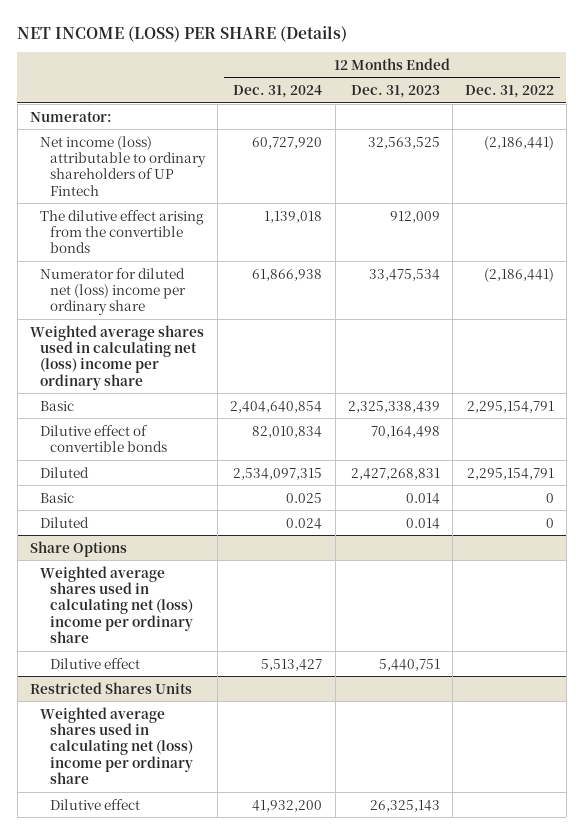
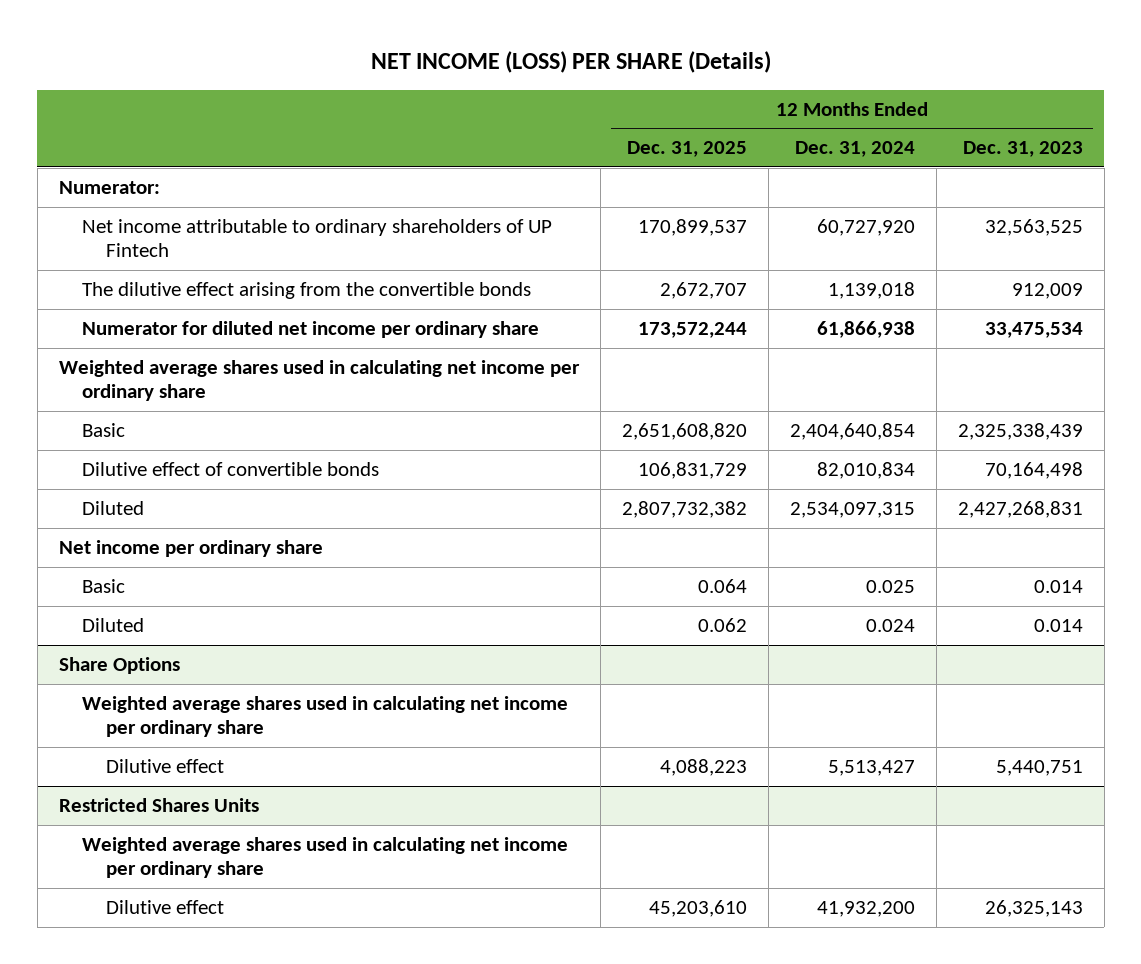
- | 12 Months Ended Dec. 31, 2024 | 12 Months Ended Dec. 31, 2023 | 12 Months Ended Dec. 31, 2022
+ | 12 Months Ended Dec. 31, 2025 | 12 Months Ended Dec. 31, 2024 | 12 Months Ended Dec. 31, 2023
- Net income (loss) attributable to ordinary shareholders of UP Fintech | 60,727,920 | 32,563,525 | (2,186,441)
+ Net income attributable to ordinary shareholders of UP Fintech | 170,899,537 | 60,727,920 | 32,563,525
- Numerator for diluted net (loss) income per ordinary share | 61,866,938 | 33,475,534 | (2,186,441)
- Weighted average shares used in calculating net (loss) income per ordinary share
+ Numerator for diluted net income per ordinary share | 173,572,244 | 61,866,938 | 33,475,534
+ Weighted average shares used in calculating net income per ordinary share
+ Net income per ordinary share
@ Share Options
- Weighted average shares used in calculating net (loss) income per ordinary share
+ Weighted average shares used in calculating net income per ordinary share
@ Restricted Shares Units
- Weighted average shares used in calculating net (loss) income per ordinary share
+ Weighted average shares used in calculating net income per ordinary share

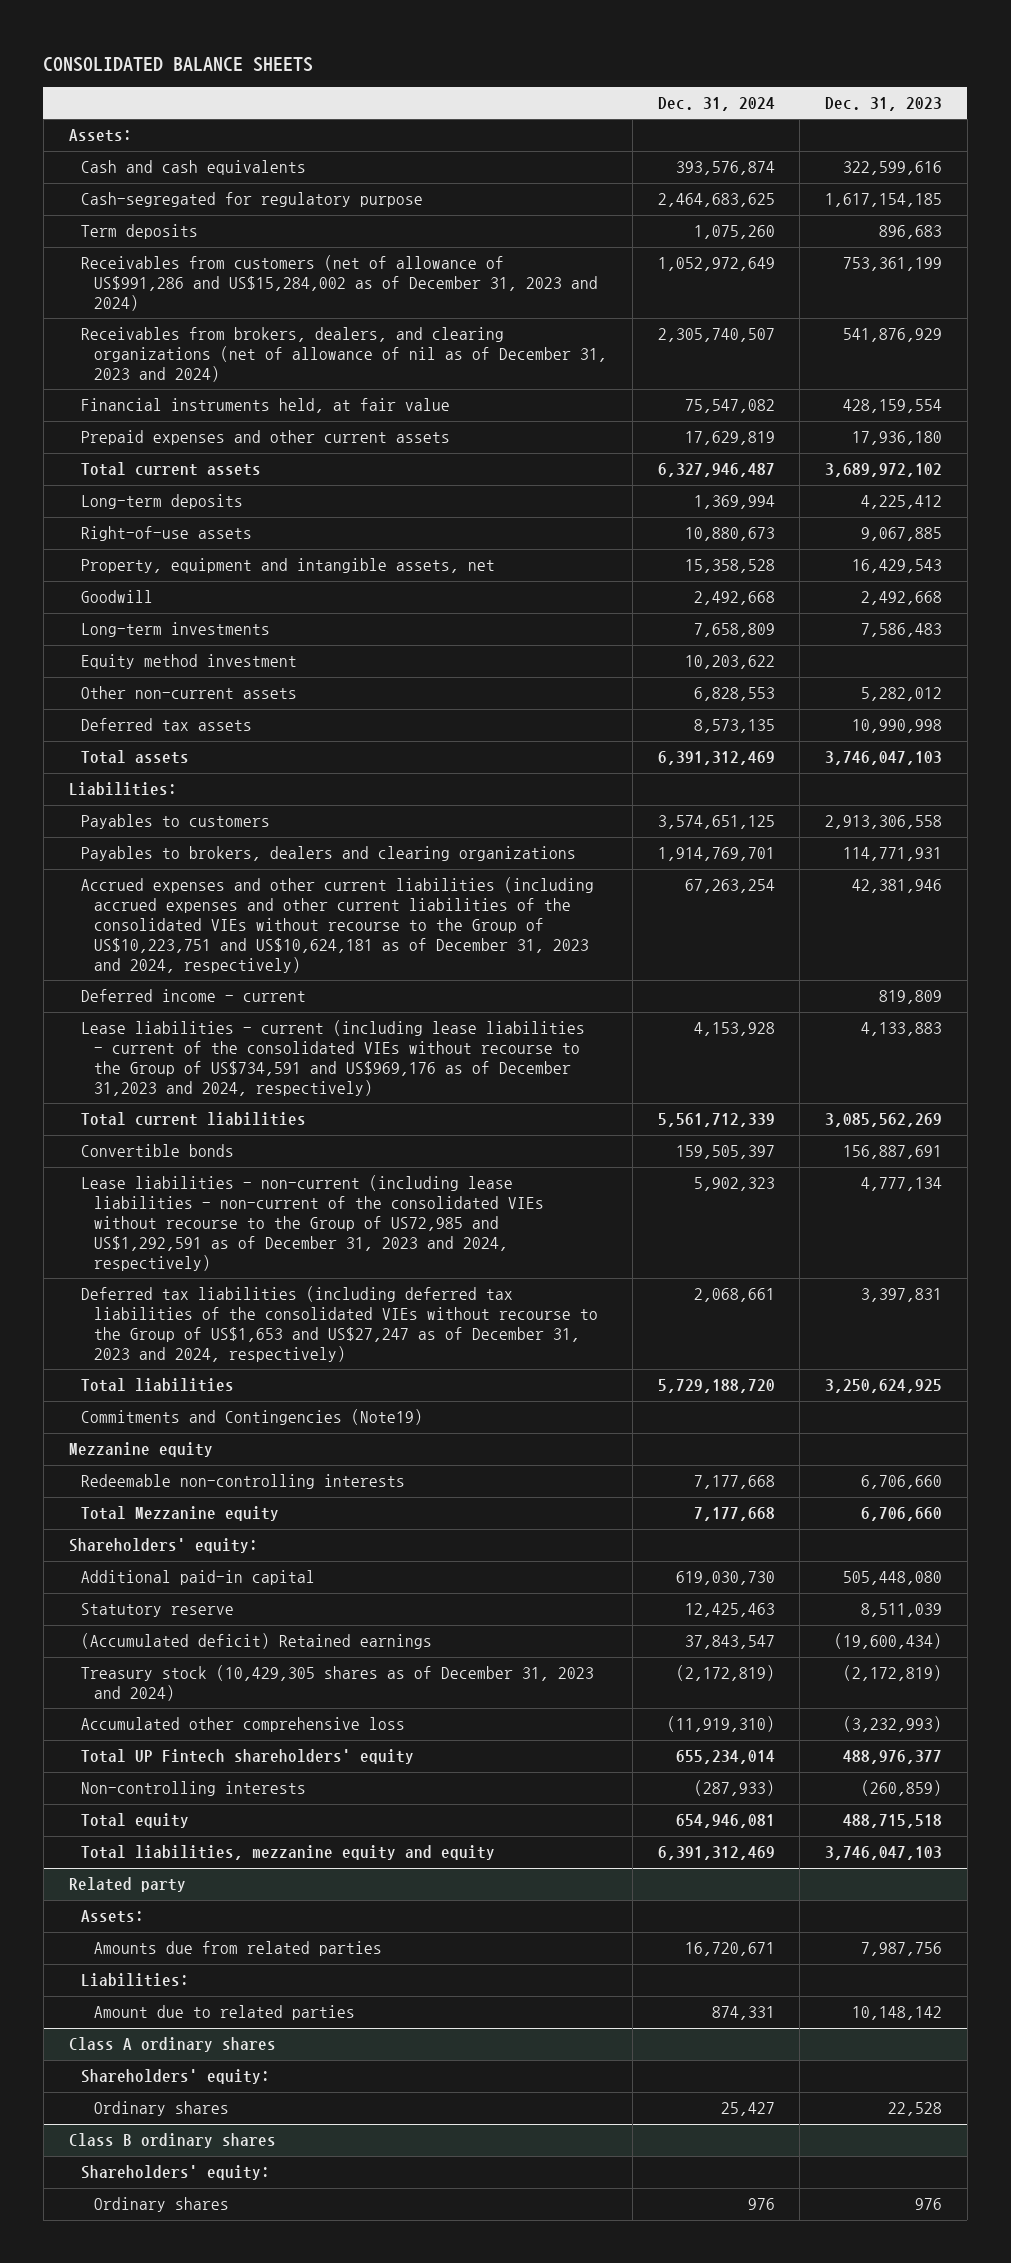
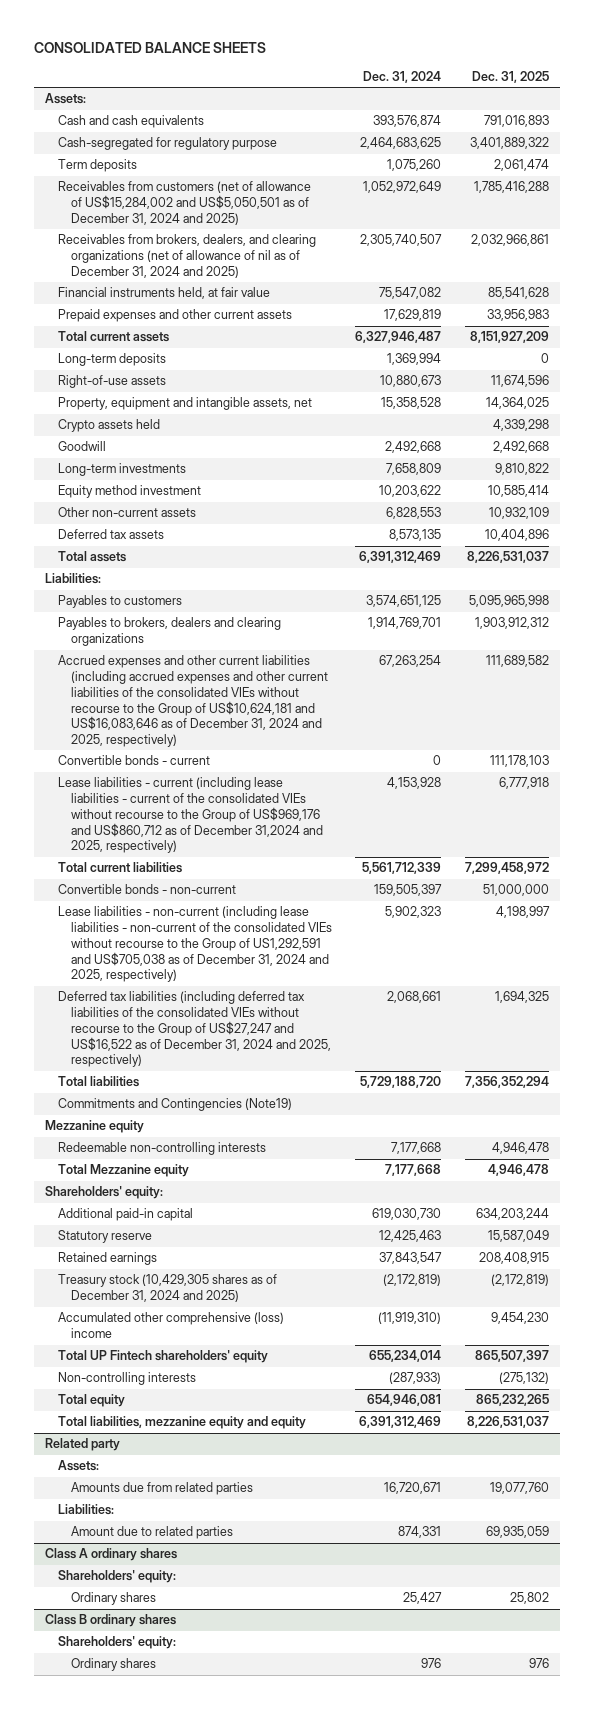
- | Dec. 31, 2024 | Dec. 31, 2023
+ | Dec. 31, 2024 | Dec. 31, 2025
- Receivables from customers (net of allowance of US$991,286 and US$15,284,002 as of December 31, 2023 and 2024) | 1,052,972,649 | 753,361,199
- Receivables from brokers, dealers, and clearing organizations (net of allowance of nil as of December 31, 2023 and 2024) | 2,305,740,507 | 541,876,929
+ Receivables from customers (net of allowance of US$15,284,002 and US$5,050,501 as of December 31, 2024 and 2025) | 1,052,972,649 | 1,785,416,288
+ Receivables from brokers, dealers, and clearing organizations (net of allowance of nil as of December 31, 2024 and 2025) | 2,305,740,507 | 2,032,966,861
+ Crypto assets held | | 4,339,298
- Accrued expenses and other current liabilities (including accrued expenses and other current liabilities of the consolidated VIEs without recourse to the Group of US$10,223,751 and US$10,624,181 as of December 31, 2023 and 2024, respectively) | 67,263,254 | 42,381,946
- Deferred income - current | | 819,809
- Lease liabilities - current (including lease liabilities - current of the consolidated VIEs without recourse to the Group of US$734,591 and US$969,176 as of December 31,2023 and 2024, respectively) | 4,153,928 | 4,133,883
+ Accrued expenses and other current liabilities (including accrued expenses and other current liabilities of the consolidated VIEs without recourse to the Group of US$10,624,181 and US$16,083,646 as of December 31, 2024 and 2025, respectively) | 67,263,254 | 111,689,582
+ Convertible bonds - current | 0 | 111,178,103
+ Lease liabilities - current (including lease liabilities - current of the consolidated VIEs without recourse to the Group of US$969,176 and US$860,712 as of December 31,2024 and 2025, respectively) | 4,153,928 | 6,777,918
- Convertible bonds | 159,505,397 | 156,887,691
- Lease liabilities - non-current (including lease liabilities - non-current of the consolidated VIEs without recourse to the Group of US72,985 and US$1,292,591 as of December 31, 2023 and 2024, respectively) | 5,902,323 | 4,777,134
- Deferred tax liabilities (including deferred tax liabilities of the consolidated VIEs without recourse to the Group of US$1,653 and US$27,247 as of December 31, 2023 and 2024, respectively) | 2,068,661 | 3,397,831
+ Convertible bonds - non-current | 159,505,397 | 51,000,000
+ Lease liabilities - non-current (including lease liabilities - non-current of the consolidated VIEs without recourse to the Group of US1,292,591 and US$705,038 as of December 31, 2024 and 2025, respectively) | 5,902,323 | 4,198,997
+ Deferred tax liabilities (including deferred tax liabilities of the consolidated VIEs without recourse to the Group of US$27,247 and US$16,522 as of December 31, 2024 and 2025, respectively) | 2,068,661 | 1,694,325
- (Accumulated deficit) Retained earnings | 37,843,547 | (19,600,434)
- Treasury stock (10,429,305 shares as of December 31, 2023 and 2024) | (2,172,819) | (2,172,819)
- Accumulated other comprehensive loss | (11,919,310) | (3,232,993)
+ Retained earnings | 37,843,547 | 208,408,915
+ Treasury stock (10,429,305 shares as of December 31, 2024 and 2025) | (2,172,819) | (2,172,819)
+ Accumulated other comprehensive (loss) income | (11,919,310) | 9,454,230

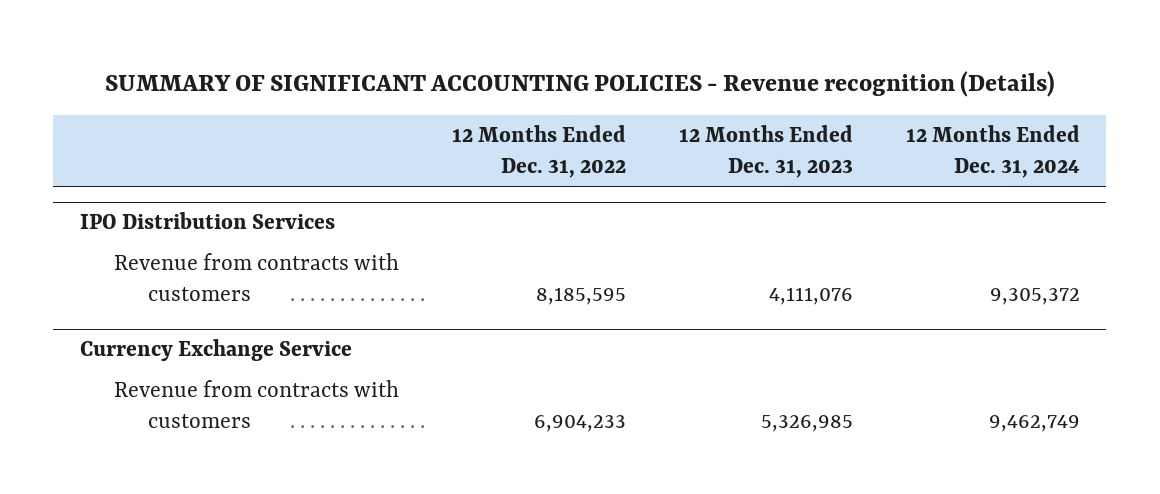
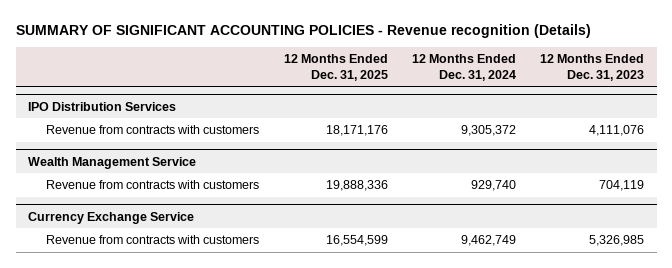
- | 12 Months Ended Dec. 31, 2022 | 12 Months Ended Dec. 31, 2023 | 12 Months Ended Dec. 31, 2024
+ | 12 Months Ended Dec. 31, 2025 | 12 Months Ended Dec. 31, 2024 | 12 Months Ended Dec. 31, 2023
+ Wealth Management Service
+ Revenue from contracts with customers | 19,888,336 | 929,740 | 704,119

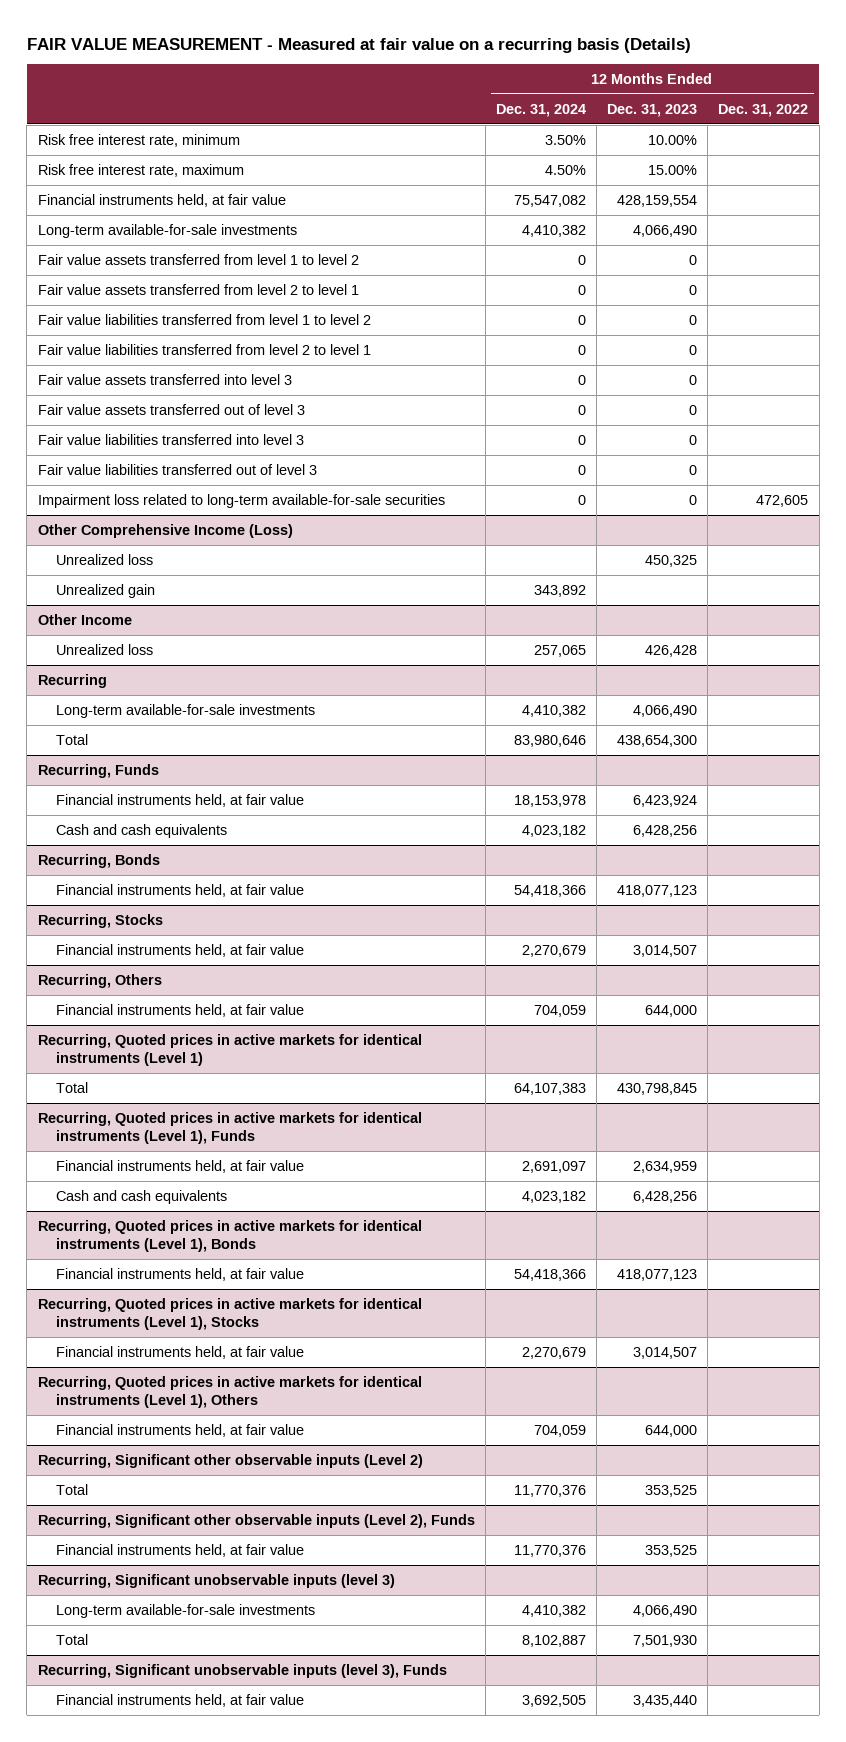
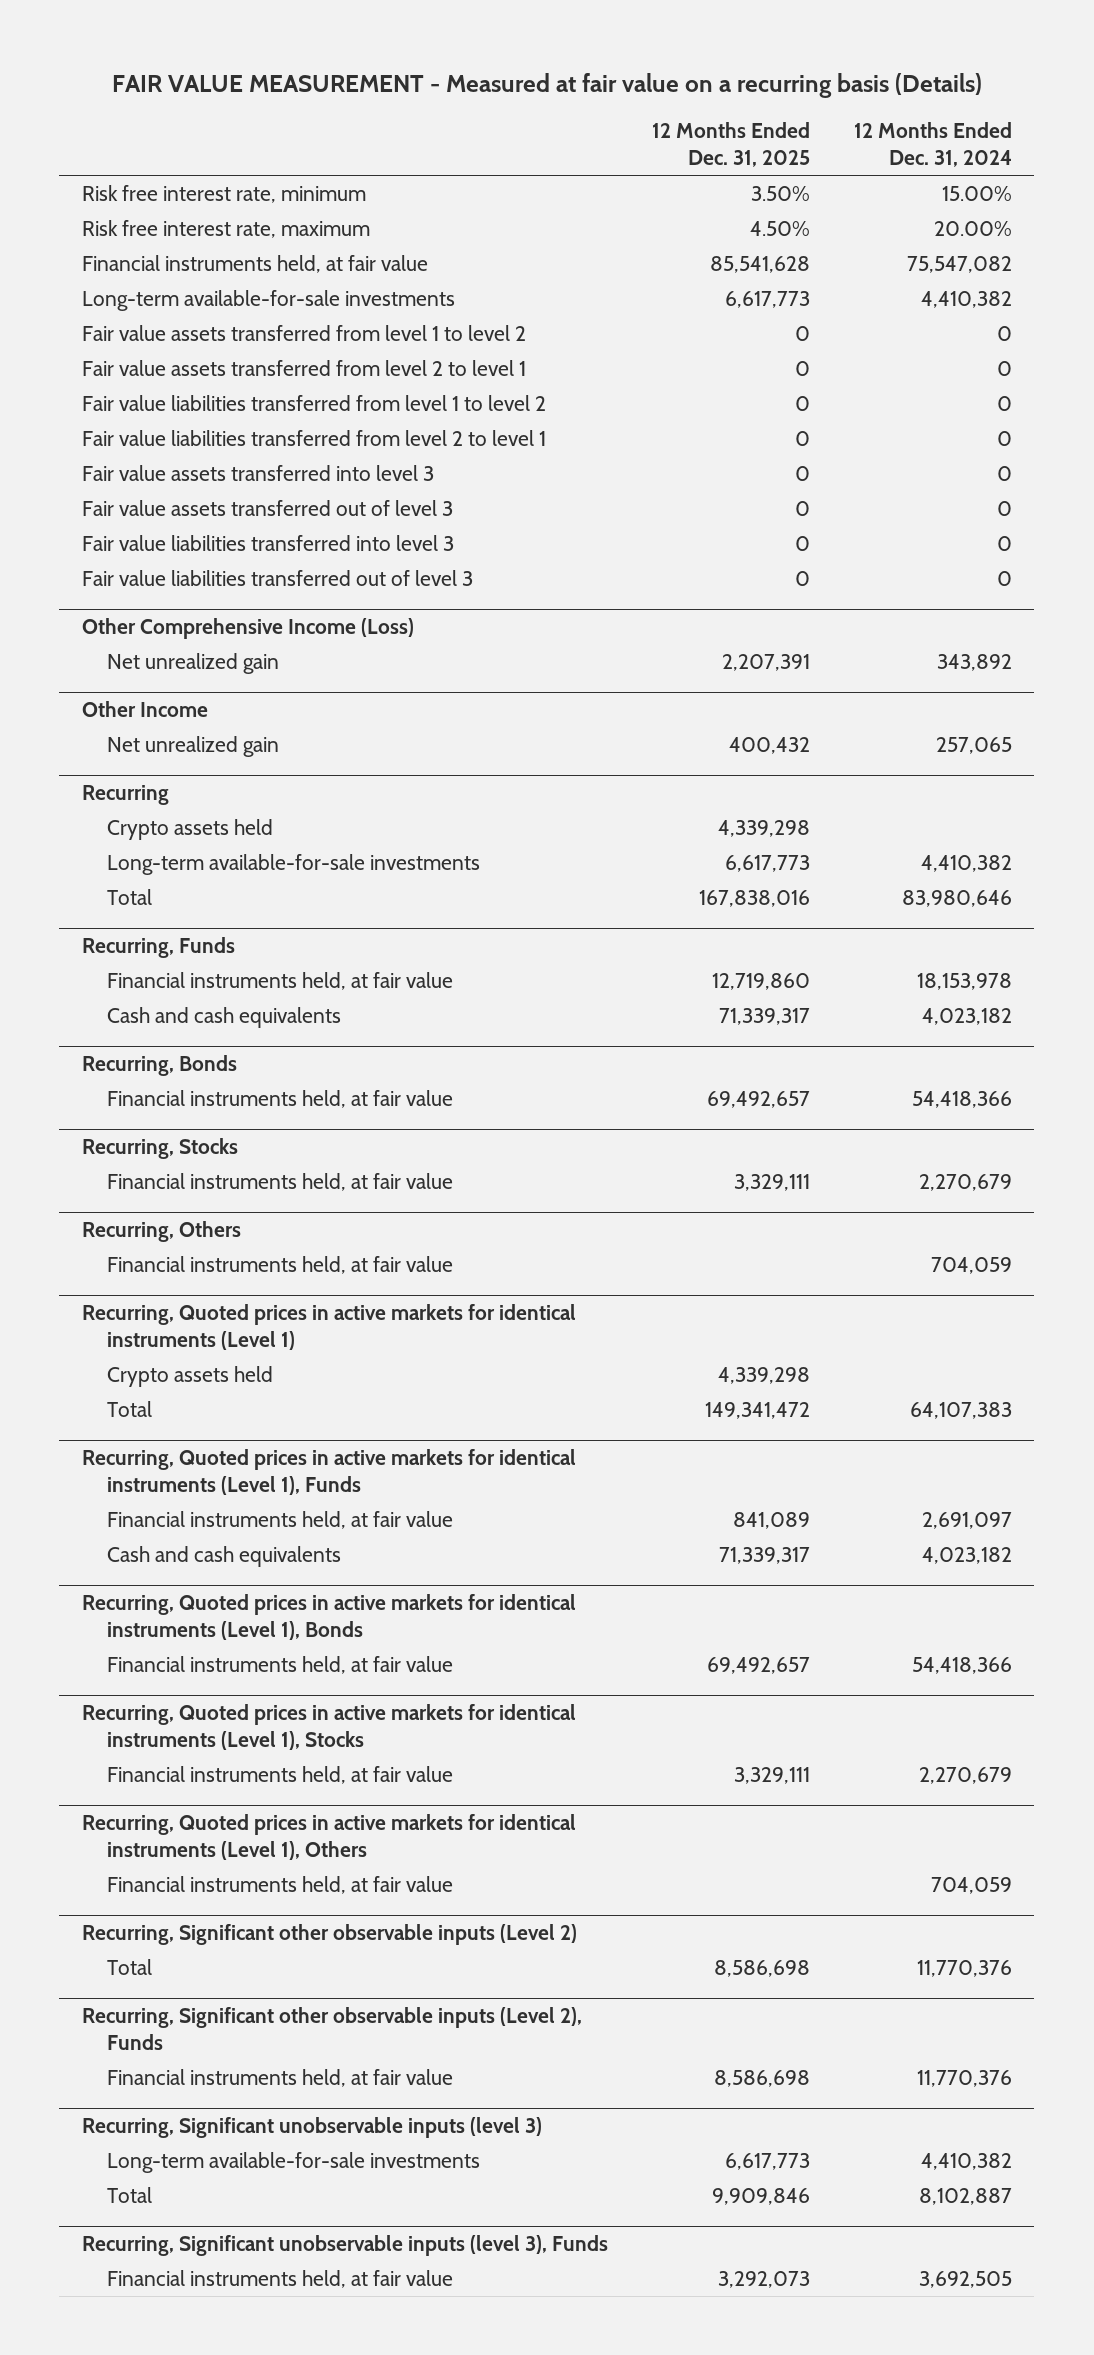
- | 12 Months Ended Dec. 31, 2024 | 12 Months Ended Dec. 31, 2023 | 12 Months Ended Dec. 31, 2022
+ | 12 Months Ended Dec. 31, 2025 | 12 Months Ended Dec. 31, 2024
- Risk free interest rate, minimum | 3.50% | 10.00% |
- Risk free interest rate, maximum | 4.50% | 15.00% |
+ Risk free interest rate, minimum | 3.50% | 15.00%
+ Risk free interest rate, maximum | 4.50% | 20.00%
- Impairment loss related to long-term available-for-sale securities | 0 | 0 | 472,605
@ Other Comprehensive Income (Loss)
- Unrealized loss | | 450,325 |
- Unrealized gain | 343,892 | |
+ Net unrealized gain | 2,207,391 | 343,892
@ Other Income
- Unrealized loss | 257,065 | 426,428 |
+ Net unrealized gain | 400,432 | 257,065
@ Recurring
+ Crypto assets held | 4,339,298 |
@ Recurring, Quoted prices in active markets for identical instruments (Level 1)
+ Crypto assets held | 4,339,298 |

